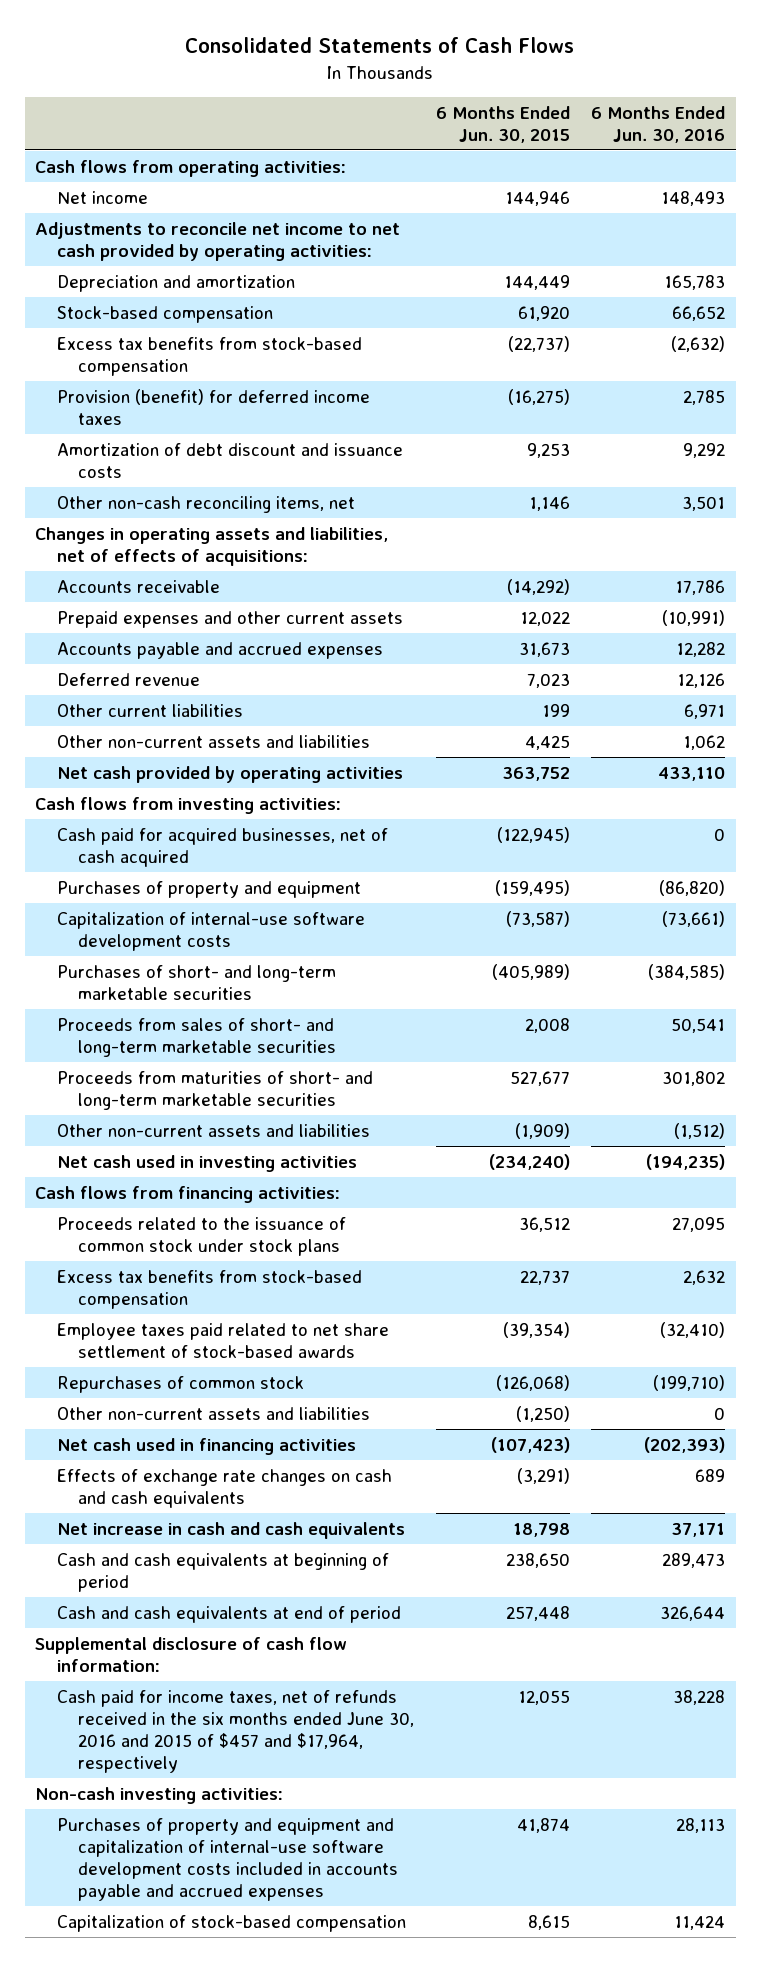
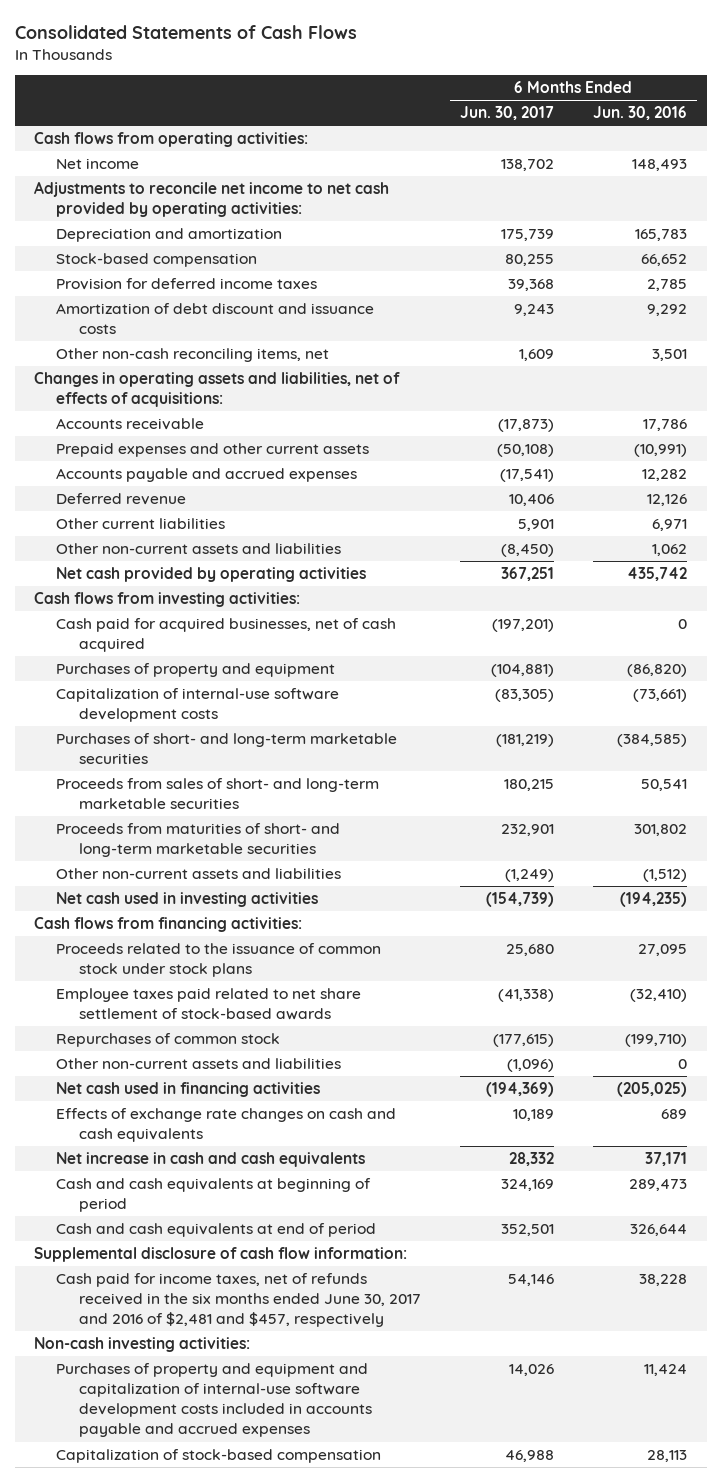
- | 6 Months Ended Jun. 30, 2015 | 6 Months Ended Jun. 30, 2016
+ | 6 Months Ended Jun. 30, 2017 | 6 Months Ended Jun. 30, 2016
- Excess tax benefits from stock-based compensation | (22,737) | (2,632)
- Provision (benefit) for deferred income taxes | (16,275) | 2,785
+ Provision for deferred income taxes | 39,368 | 2,785
- Net cash provided by operating activities | 363,752 | 433,110
+ Net cash provided by operating activities | 367,251 | 435,742
- Excess tax benefits from stock-based compensation | 22,737 | 2,632
- Net cash used in financing activities | (107,423) | (202,393)
+ Net cash used in financing activities | (194,369) | (205,025)
- Cash paid for income taxes, net of refunds received in the six months ended June 30, 2016 and 2015 of $457 and $17,964, respectively | 12,055 | 38,228
+ Cash paid for income taxes, net of refunds received in the six months ended June 30, 2017 and 2016 of $2,481 and $457, respectively | 54,146 | 38,228
- Purchases of property and equipment and capitalization of internal-use software development costs included in accounts payable and accrued expenses | 41,874 | 28,113
- Capitalization of stock-based compensation | 8,615 | 11,424
+ Purchases of property and equipment and capitalization of internal-use software development costs included in accounts payable and accrued expenses | 14,026 | 11,424
+ Capitalization of stock-based compensation | 46,988 | 28,113

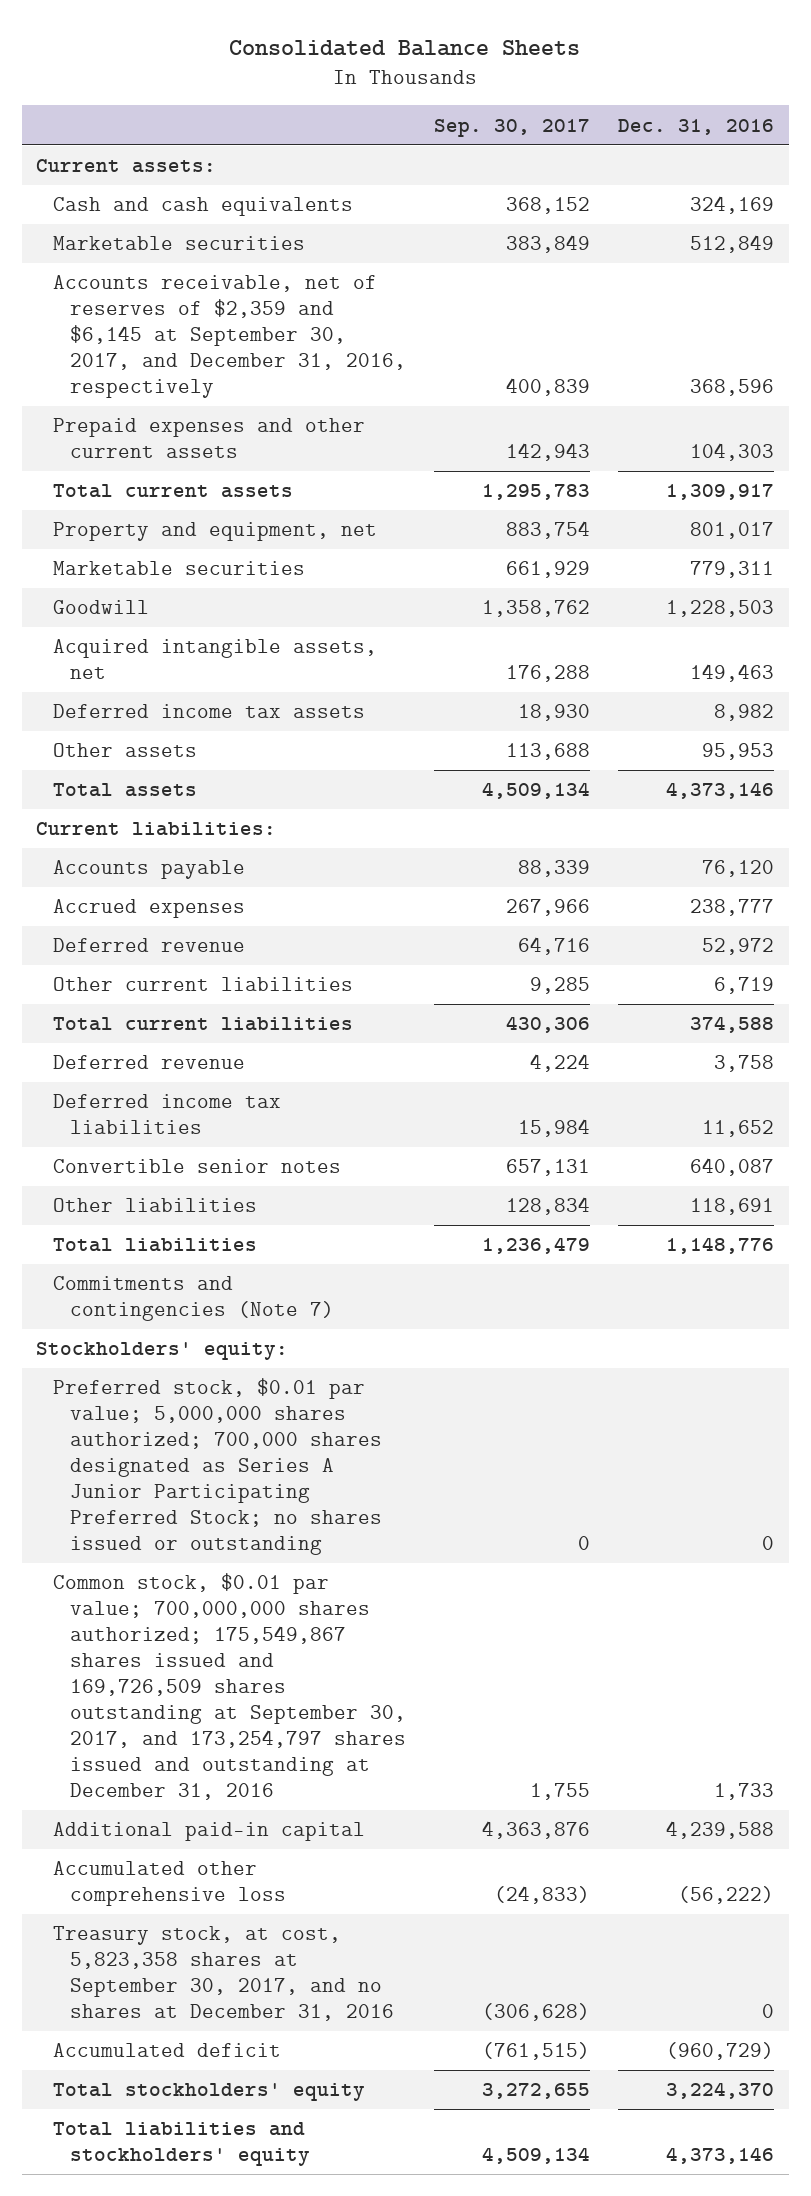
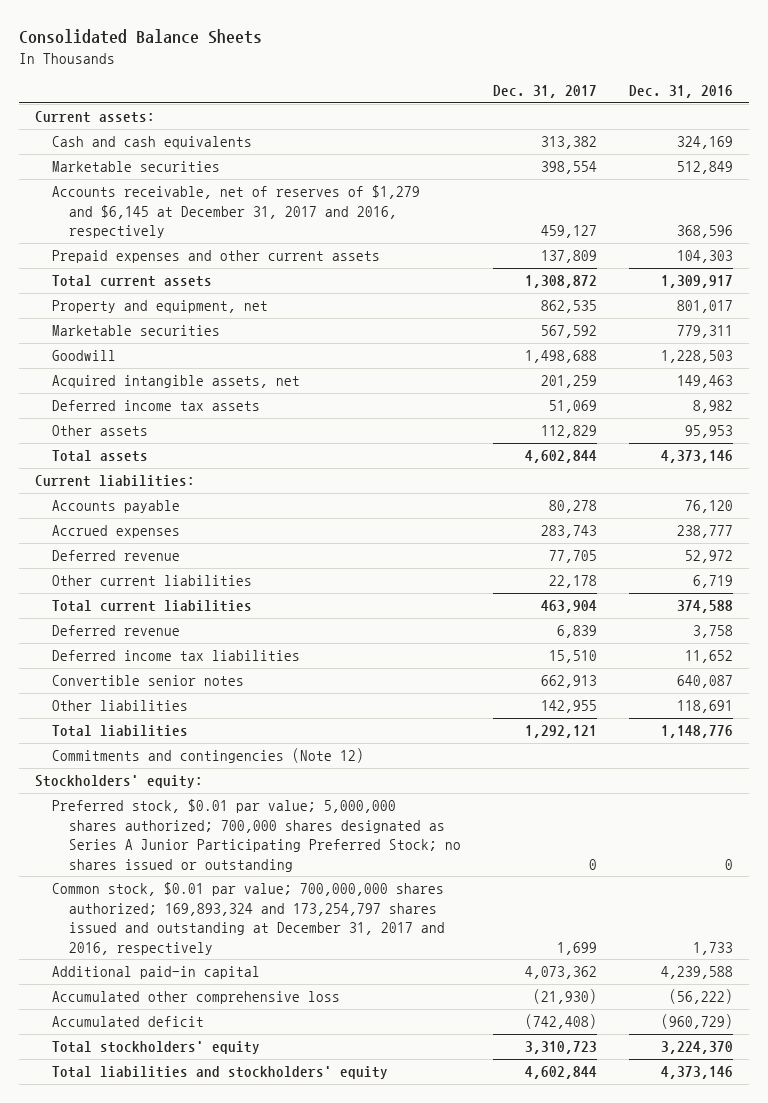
- | Sep. 30, 2017 | Dec. 31, 2016
+ | Dec. 31, 2017 | Dec. 31, 2016
- Accounts receivable, net of reserves of $2,359 and $6,145 at September 30, 2017, and December 31, 2016, respectively | 400,839 | 368,596
+ Accounts receivable, net of reserves of $1,279 and $6,145 at December 31, 2017 and 2016, respectively | 459,127 | 368,596
- Commitments and contingencies (Note 7)
+ Commitments and contingencies (Note 12)
- Common stock, $0.01 par value; 700,000,000 shares authorized; 175,549,867 shares issued and 169,726,509 shares outstanding at September 30, 2017, and 173,254,797 shares issued and outstanding at December 31, 2016 | 1,755 | 1,733
+ Common stock, $0.01 par value; 700,000,000 shares authorized; 169,893,324 and 173,254,797 shares issued and outstanding at December 31, 2017 and 2016, respectively | 1,699 | 1,733
- Treasury stock, at cost, 5,823,358 shares at September 30, 2017, and no shares at December 31, 2016 | (306,628) | 0

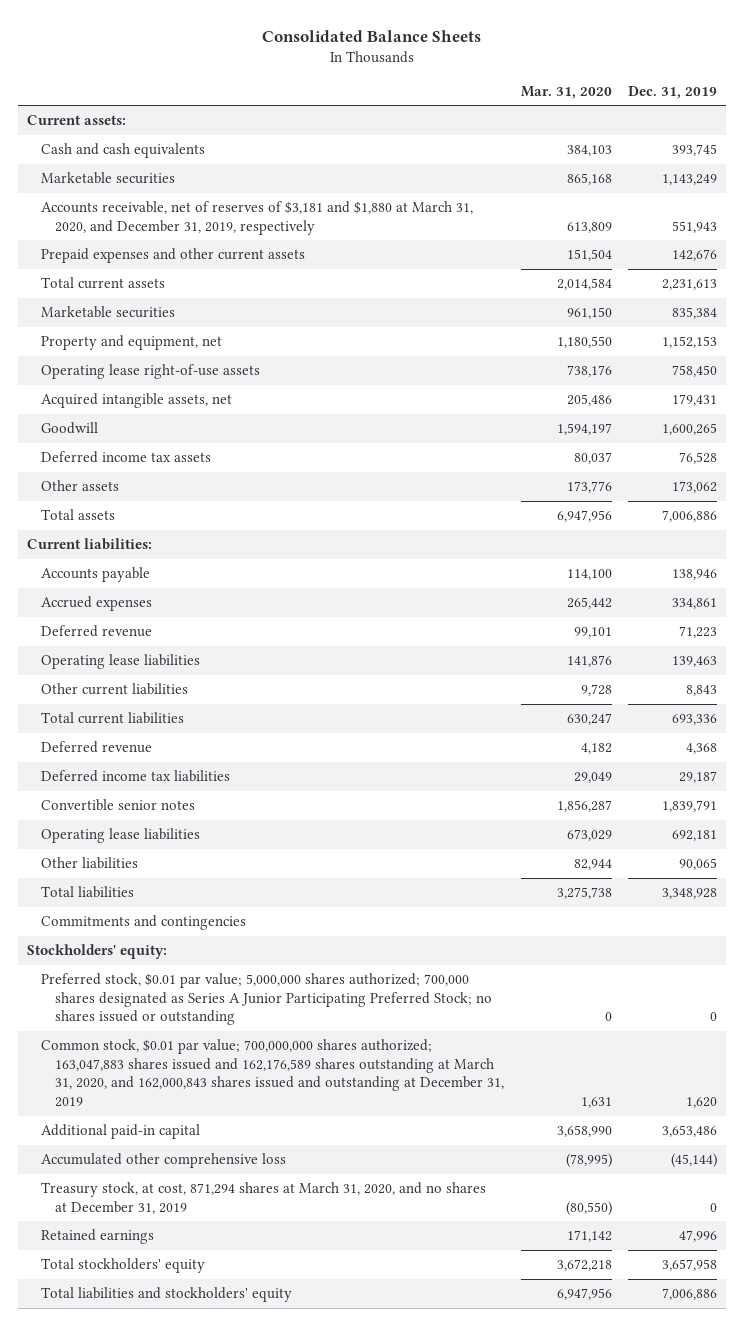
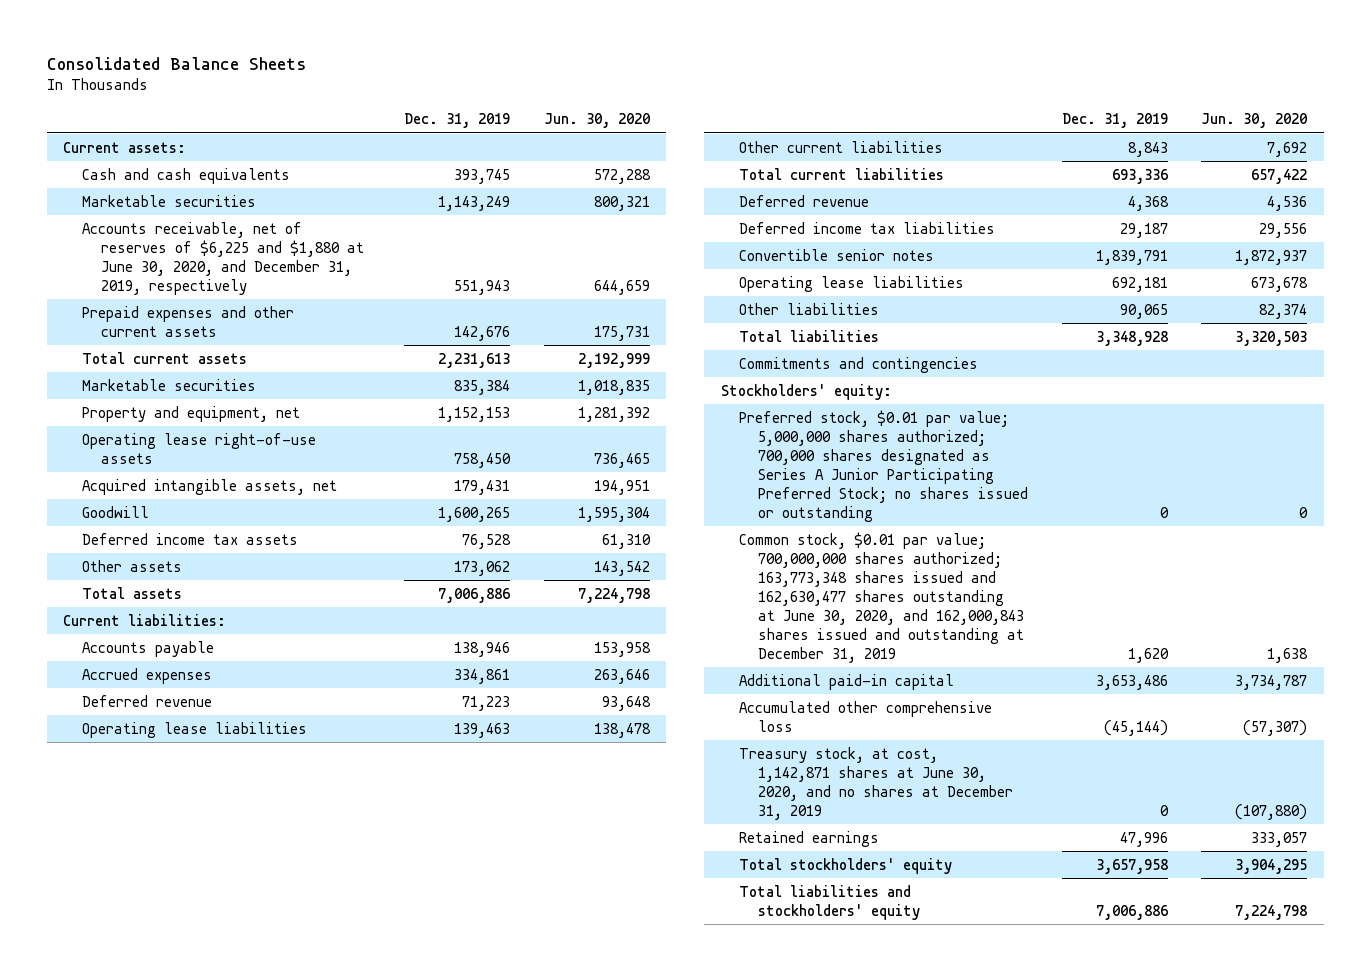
- | Mar. 31, 2020 | Dec. 31, 2019
+ | Dec. 31, 2019 | Jun. 30, 2020
- Accounts receivable, net of reserves of $3,181 and $1,880 at March 31, 2020, and December 31, 2019, respectively | 613,809 | 551,943
+ Accounts receivable, net of reserves of $6,225 and $1,880 at June 30, 2020, and December 31, 2019, respectively | 551,943 | 644,659
- Common stock, $0.01 par value; 700,000,000 shares authorized; 163,047,883 shares issued and 162,176,589 shares outstanding at March 31, 2020, and 162,000,843 shares issued and outstanding at December 31, 2019 | 1,631 | 1,620
+ Common stock, $0.01 par value; 700,000,000 shares authorized; 163,773,348 shares issued and 162,630,477 shares outstanding at June 30, 2020, and 162,000,843 shares issued and outstanding at December 31, 2019 | 1,620 | 1,638
- Treasury stock, at cost, 871,294 shares at March 31, 2020, and no shares at December 31, 2019 | (80,550) | 0
+ Treasury stock, at cost, 1,142,871 shares at June 30, 2020, and no shares at December 31, 2019 | 0 | (107,880)

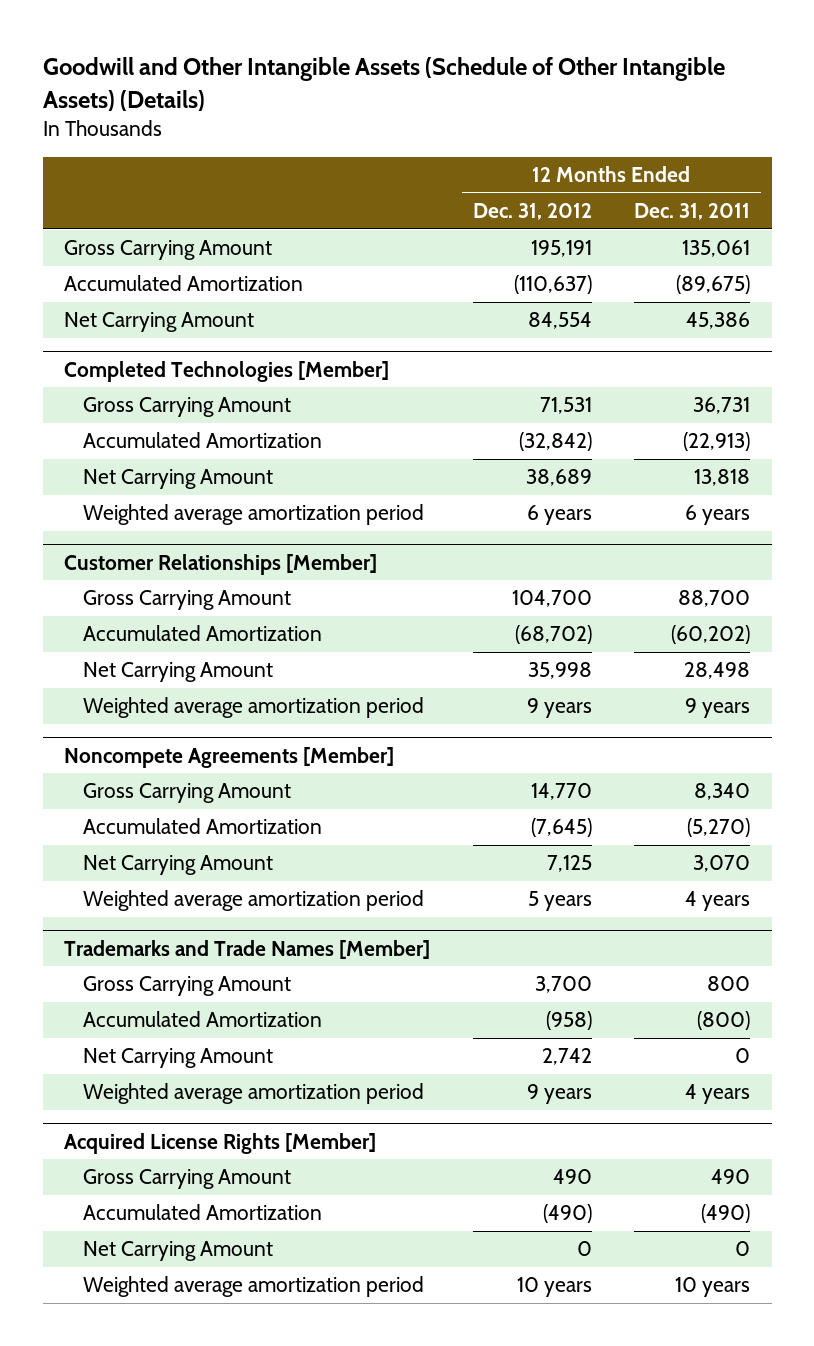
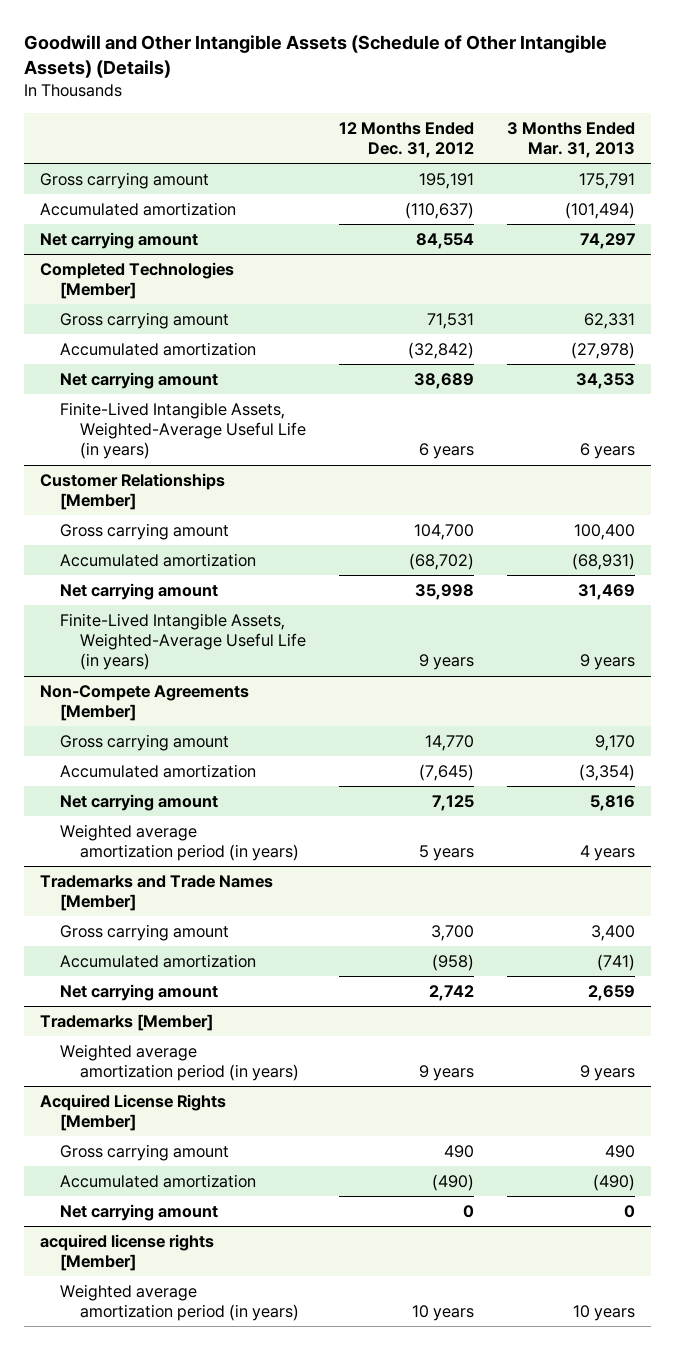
- | 12 Months Ended Dec. 31, 2012 | 12 Months Ended Dec. 31, 2011
+ | 12 Months Ended Dec. 31, 2012 | 3 Months Ended Mar. 31, 2013
- Gross Carrying Amount | 195,191 | 135,061
- Accumulated Amortization | (110,637) | (89,675)
- Net Carrying Amount | 84,554 | 45,386
+ Gross carrying amount | 195,191 | 175,791
+ Accumulated amortization | (110,637) | (101,494)
+ Net carrying amount | 84,554 | 74,297
@ Completed Technologies [Member]
- Gross Carrying Amount | 71,531 | 36,731
- Accumulated Amortization | (32,842) | (22,913)
- Net Carrying Amount | 38,689 | 13,818
- Weighted average amortization period | 6 years | 6 years
+ Gross carrying amount | 71,531 | 62,331
+ Accumulated amortization | (32,842) | (27,978)
+ Net carrying amount | 38,689 | 34,353
+ Finite-Lived Intangible Assets, Weighted-Average Useful Life (in years) | 6 years | 6 years
@ Customer Relationships [Member]
- Gross Carrying Amount | 104,700 | 88,700
- Accumulated Amortization | (68,702) | (60,202)
- Net Carrying Amount | 35,998 | 28,498
- Weighted average amortization period | 9 years | 9 years
- Noncompete Agreements [Member]
- Gross Carrying Amount | 14,770 | 8,340
- Accumulated Amortization | (7,645) | (5,270)
- Net Carrying Amount | 7,125 | 3,070
- Weighted average amortization period | 5 years | 4 years
@ Customer Relationships [Member]
+ Gross carrying amount | 104,700 | 100,400
+ Accumulated amortization | (68,702) | (68,931)
+ Net carrying amount | 35,998 | 31,469
+ Finite-Lived Intangible Assets, Weighted-Average Useful Life (in years) | 9 years | 9 years
+ Non-Compete Agreements [Member]
+ Gross carrying amount | 14,770 | 9,170
+ Accumulated amortization | (7,645) | (3,354)
+ Net carrying amount | 7,125 | 5,816
+ Weighted average amortization period (in years) | 5 years | 4 years
@ Trademarks and Trade Names [Member]
- Gross Carrying Amount | 3,700 | 800
- Accumulated Amortization | (958) | (800)
- Net Carrying Amount | 2,742 | 0
- Weighted average amortization period | 9 years | 4 years
+ Gross carrying amount | 3,700 | 3,400
+ Accumulated amortization | (958) | (741)
+ Net carrying amount | 2,742 | 2,659
+ Trademarks [Member]
+ Weighted average amortization period (in years) | 9 years | 9 years
@ Acquired License Rights [Member]
- Gross Carrying Amount | 490 | 490
- Accumulated Amortization | (490) | (490)
- Net Carrying Amount | 0 | 0
- Weighted average amortization period | 10 years | 10 years
+ Gross carrying amount | 490 | 490
+ Accumulated amortization | (490) | (490)
+ Net carrying amount | 0 | 0
+ acquired license rights [Member]
+ Weighted average amortization period (in years) | 10 years | 10 years

